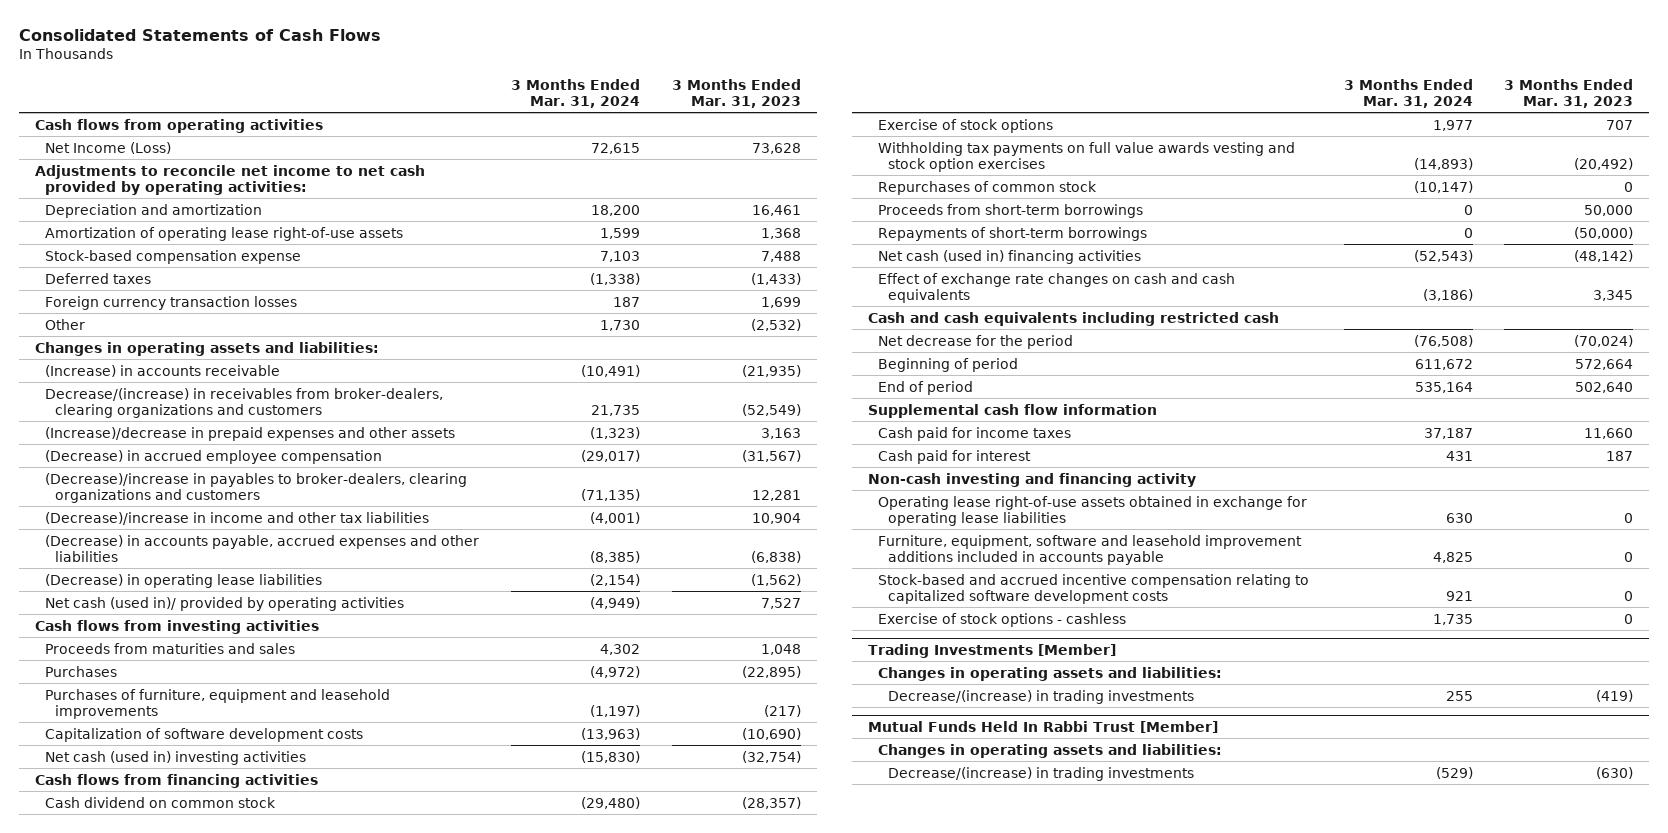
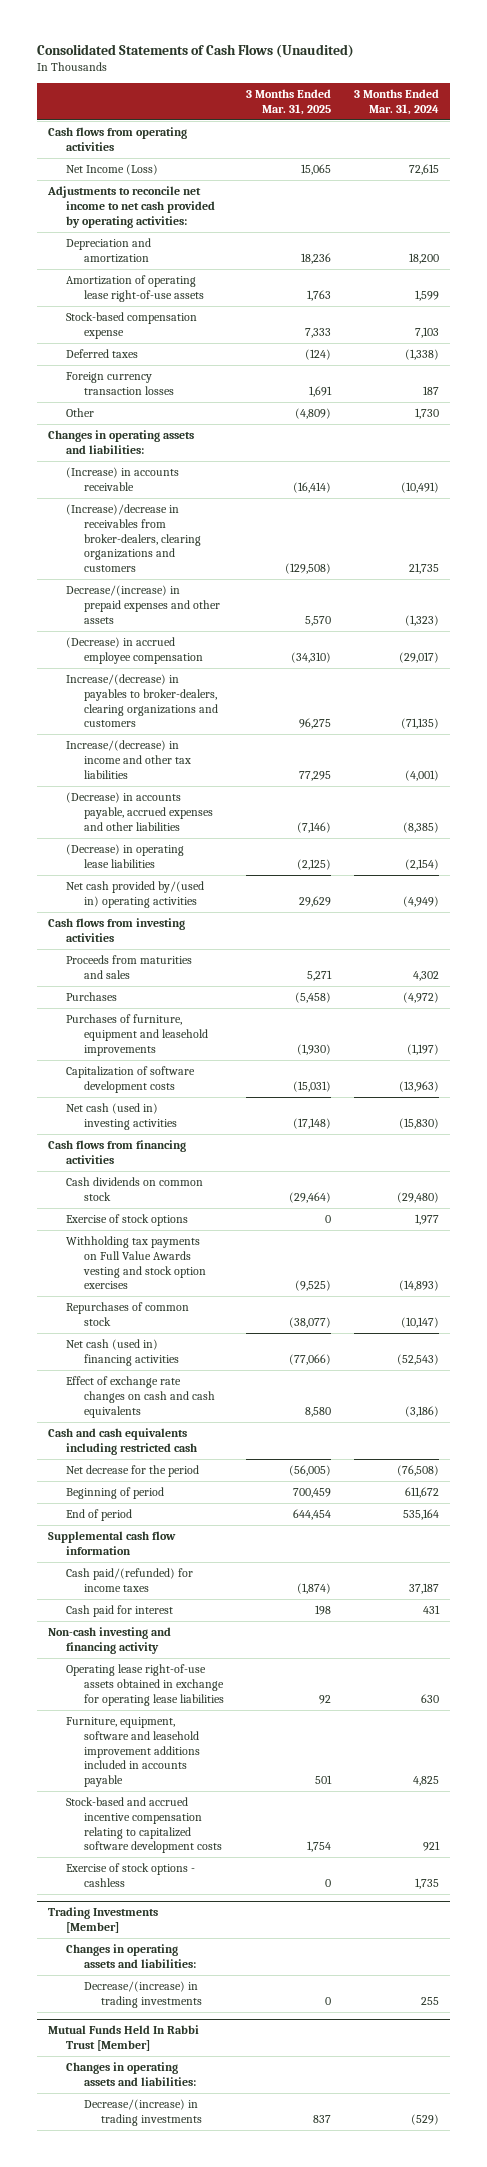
- Consolidated Statements of Cash Flows
+ Consolidated Statements of Cash Flows (Unaudited)
- | 3 Months Ended Mar. 31, 2024 | 3 Months Ended Mar. 31, 2023
+ | 3 Months Ended Mar. 31, 2025 | 3 Months Ended Mar. 31, 2024
- Decrease/(increase) in receivables from broker-dealers, clearing organizations and customers | 21,735 | (52,549)
- (Increase)/decrease in prepaid expenses and other assets | (1,323) | 3,163
+ (Increase)/decrease in receivables from broker-dealers, clearing organizations and customers | (129,508) | 21,735
+ Decrease/(increase) in prepaid expenses and other assets | 5,570 | (1,323)
- (Decrease)/increase in payables to broker-dealers, clearing organizations and customers | (71,135) | 12,281
- (Decrease)/increase in income and other tax liabilities | (4,001) | 10,904
+ Increase/(decrease) in payables to broker-dealers, clearing organizations and customers | 96,275 | (71,135)
+ Increase/(decrease) in income and other tax liabilities | 77,295 | (4,001)
- Net cash (used in)/ provided by operating activities | (4,949) | 7,527
+ Net cash provided by/(used in) operating activities | 29,629 | (4,949)
- Cash dividend on common stock | (29,480) | (28,357)
+ Cash dividends on common stock | (29,464) | (29,480)
- Withholding tax payments on full value awards vesting and stock option exercises | (14,893) | (20,492)
+ Withholding tax payments on Full Value Awards vesting and stock option exercises | (9,525) | (14,893)
- Proceeds from short-term borrowings | 0 | 50,000
- Repayments of short-term borrowings | 0 | (50,000)
- Cash paid for income taxes | 37,187 | 11,660
+ Cash paid/(refunded) for income taxes | (1,874) | 37,187

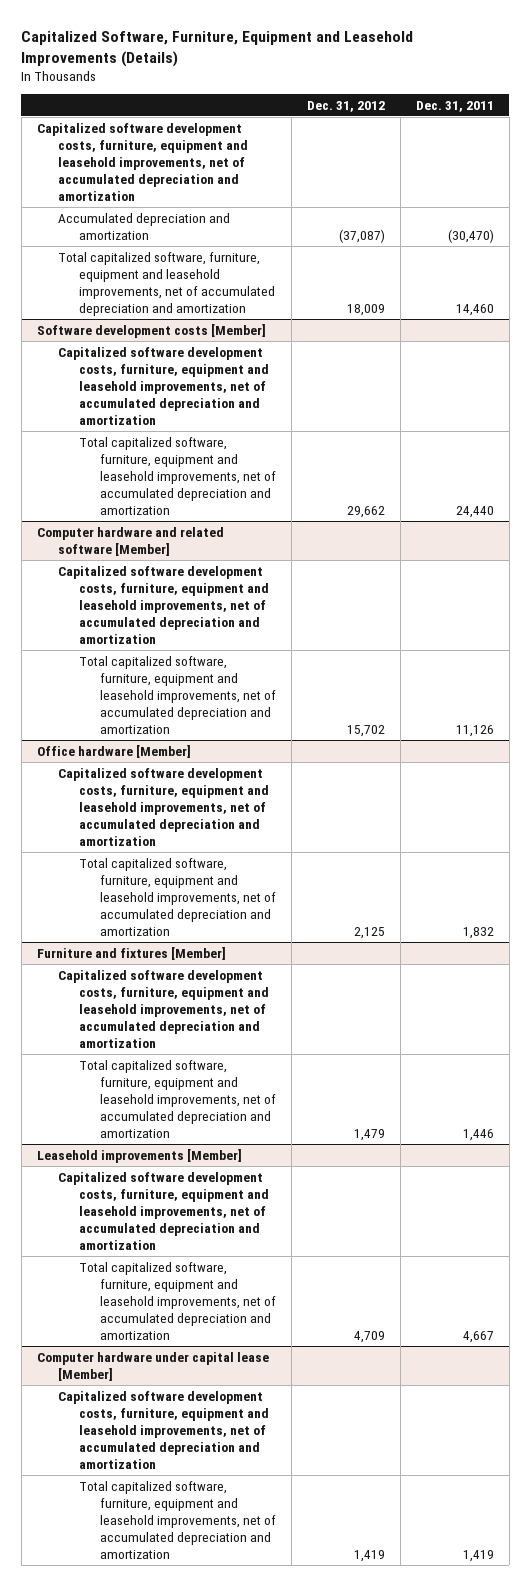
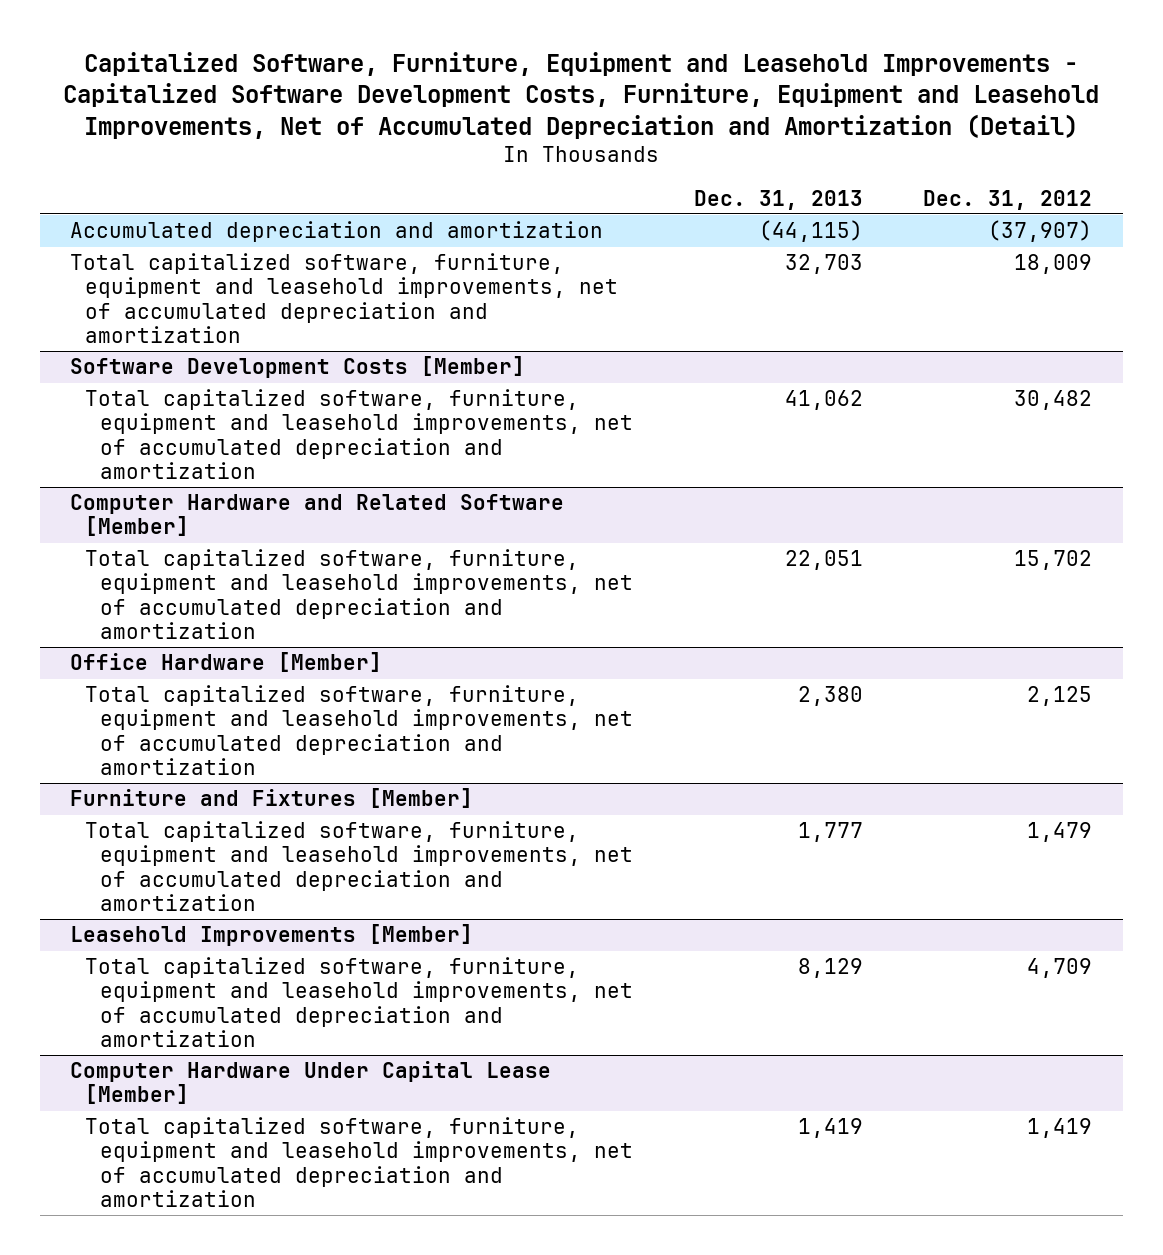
- Capitalized Software, Furniture, Equipment and Leasehold Improvements (Details)
+ Capitalized Software, Furniture, Equipment and Leasehold Improvements - Capitalized Software Development Costs, Furniture, Equipment and Leasehold Improvements, Net of Accumulated Depreciation and Amortization (Detail)
- | Dec. 31, 2012 | Dec. 31, 2011
+ | Dec. 31, 2013 | Dec. 31, 2012
- Capitalized software development costs, furniture, equipment and leasehold improvements, net of accumulated depreciation and amortization
- Accumulated depreciation and amortization | (37,087) | (30,470)
+ Accumulated depreciation and amortization | (44,115) | (37,907)
- Software development costs [Member]
- Capitalized software development costs, furniture, equipment and leasehold improvements, net of accumulated depreciation and amortization
- Total capitalized software, furniture, equipment and leasehold improvements, net of accumulated depreciation and amortization | 29,662 | 24,440
- Computer hardware and related software [Member]
- Capitalized software development costs, furniture, equipment and leasehold improvements, net of accumulated depreciation and amortization
+ Software Development Costs [Member]
+ Total capitalized software, furniture, equipment and leasehold improvements, net of accumulated depreciation and amortization | 41,062 | 30,482
+ Computer Hardware and Related Software [Member]
- Office hardware [Member]
- Capitalized software development costs, furniture, equipment and leasehold improvements, net of accumulated depreciation and amortization
+ Office Hardware [Member]
- Furniture and fixtures [Member]
- Capitalized software development costs, furniture, equipment and leasehold improvements, net of accumulated depreciation and amortization
+ Furniture and Fixtures [Member]
- Leasehold improvements [Member]
- Capitalized software development costs, furniture, equipment and leasehold improvements, net of accumulated depreciation and amortization
+ Leasehold Improvements [Member]
- Computer hardware under capital lease [Member]
- Capitalized software development costs, furniture, equipment and leasehold improvements, net of accumulated depreciation and amortization
+ Computer Hardware Under Capital Lease [Member]

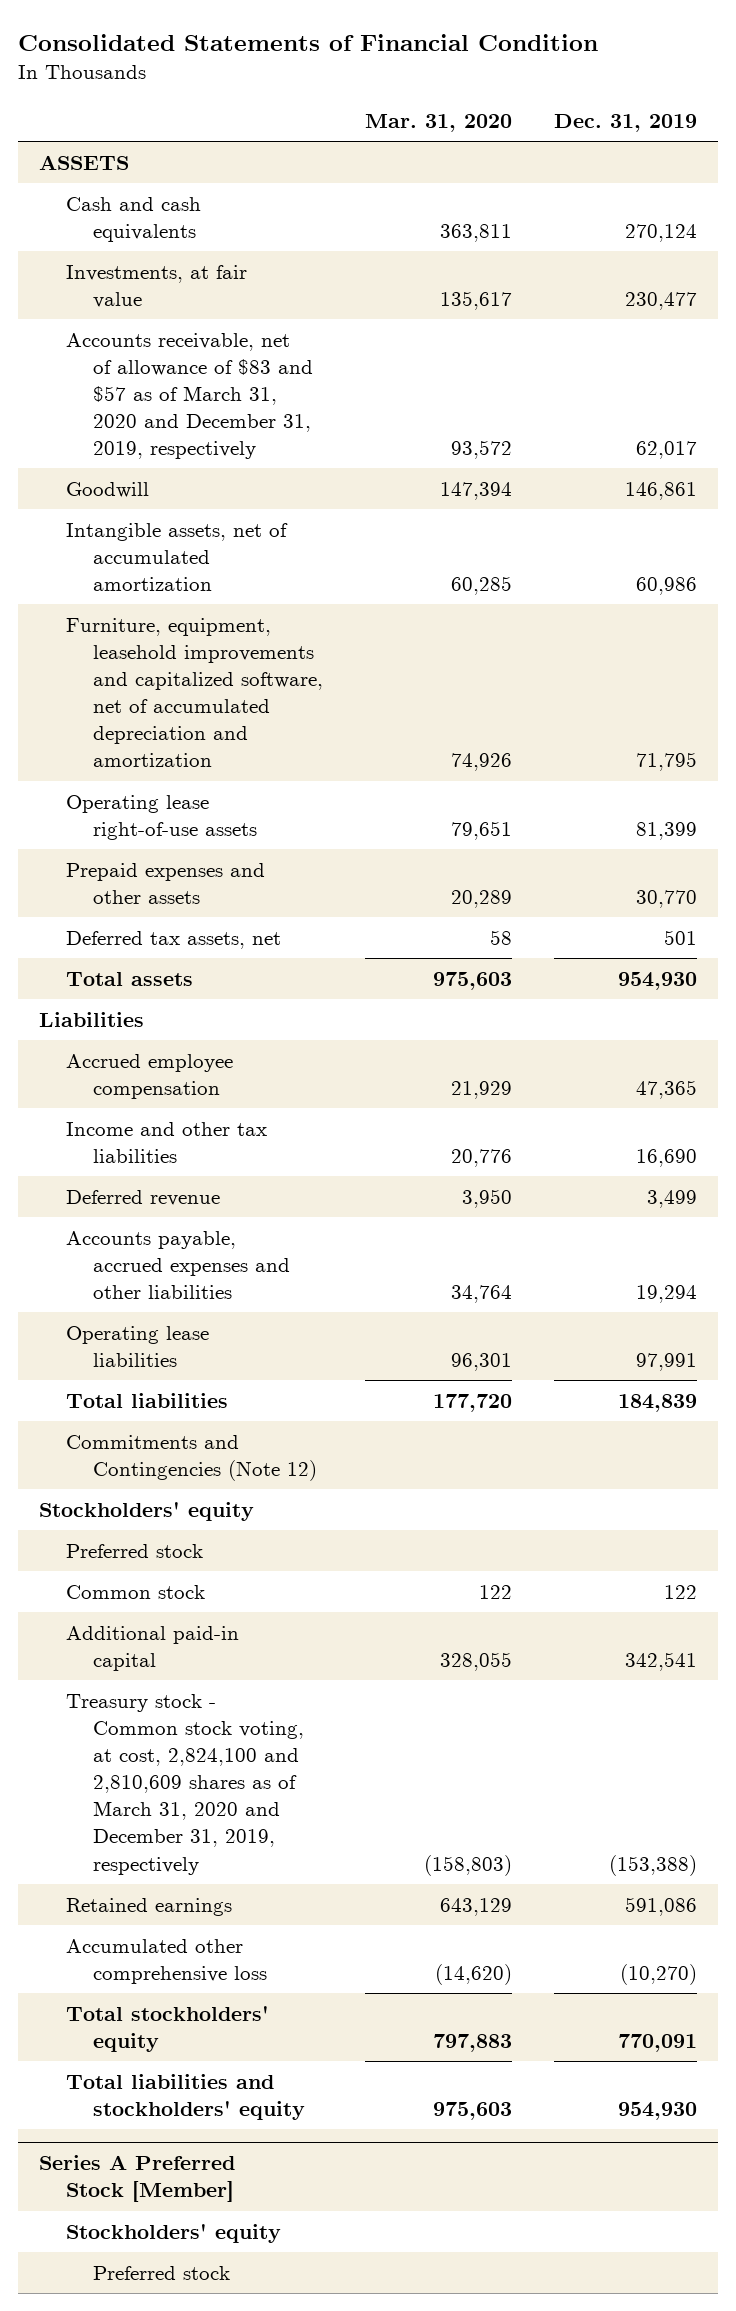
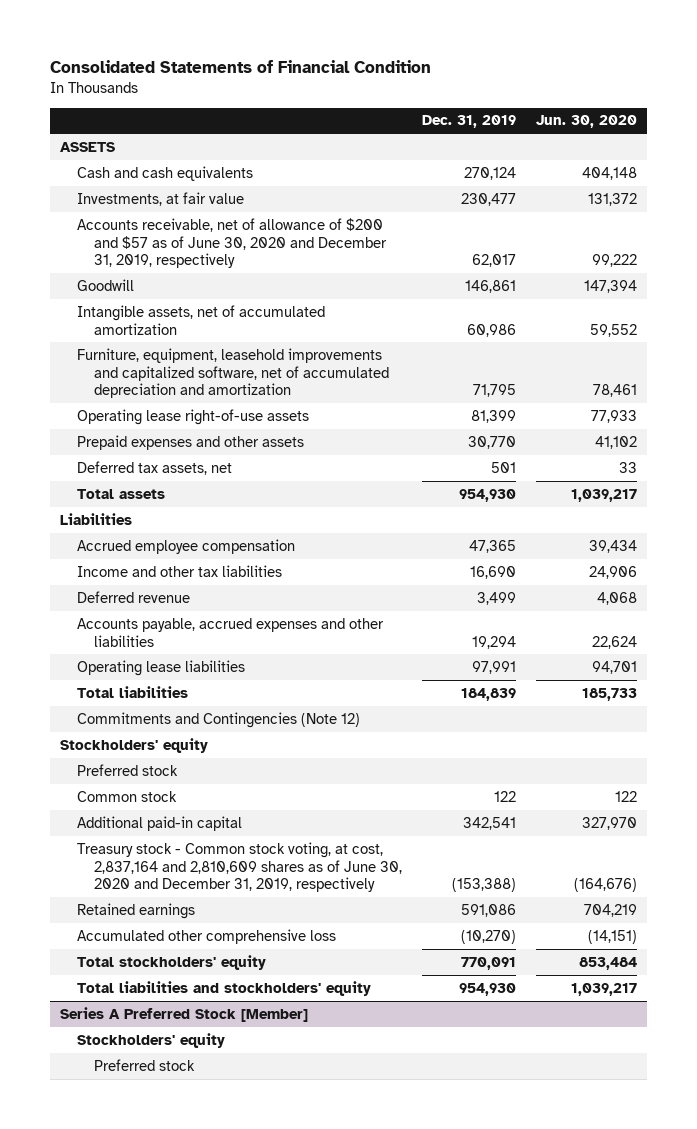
- | Mar. 31, 2020 | Dec. 31, 2019
+ | Dec. 31, 2019 | Jun. 30, 2020
- Accounts receivable, net of allowance of $83 and $57 as of March 31, 2020 and December 31, 2019, respectively | 93,572 | 62,017
+ Accounts receivable, net of allowance of $200 and $57 as of June 30, 2020 and December 31, 2019, respectively | 62,017 | 99,222
- Treasury stock - Common stock voting, at cost, 2,824,100 and 2,810,609 shares as of March 31, 2020 and December 31, 2019, respectively | (158,803) | (153,388)
+ Treasury stock - Common stock voting, at cost, 2,837,164 and 2,810,609 shares as of June 30, 2020 and December 31, 2019, respectively | (153,388) | (164,676)

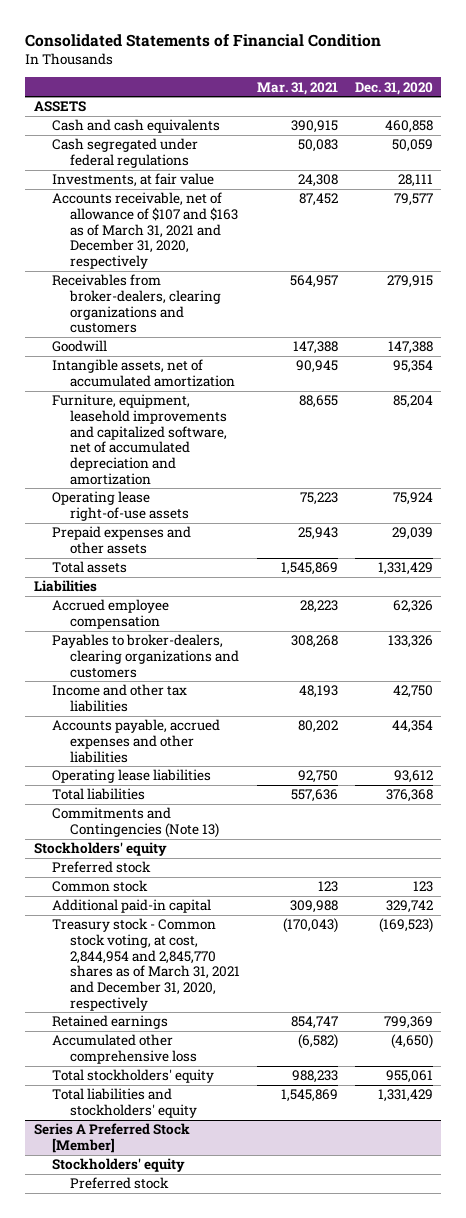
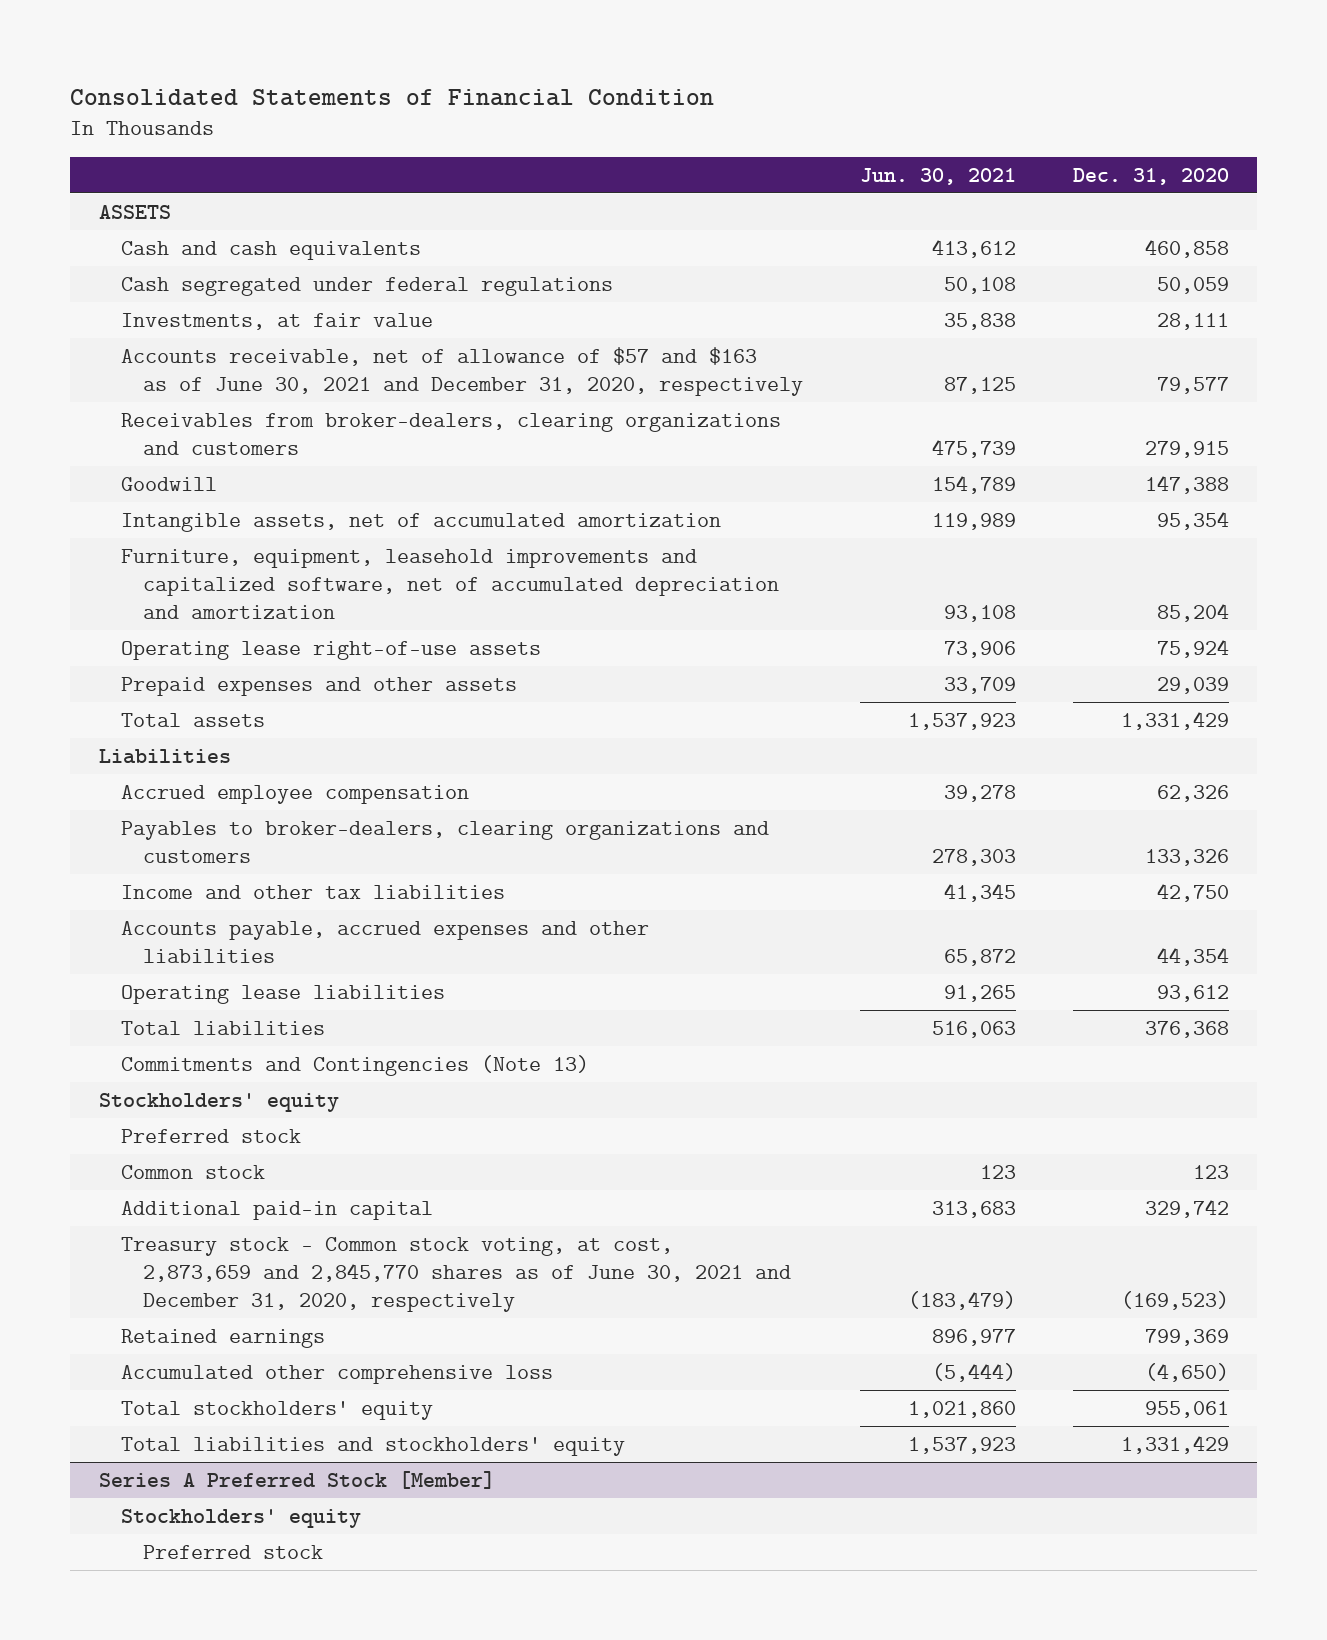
- | Mar. 31, 2021 | Dec. 31, 2020
+ | Jun. 30, 2021 | Dec. 31, 2020
- Accounts receivable, net of allowance of $107 and $163 as of March 31, 2021 and December 31, 2020, respectively | 87,452 | 79,577
+ Accounts receivable, net of allowance of $57 and $163 as of June 30, 2021 and December 31, 2020, respectively | 87,125 | 79,577
- Treasury stock - Common stock voting, at cost, 2,844,954 and 2,845,770 shares as of March 31, 2021 and December 31, 2020, respectively | (170,043) | (169,523)
+ Treasury stock - Common stock voting, at cost, 2,873,659 and 2,845,770 shares as of June 30, 2021 and December 31, 2020, respectively | (183,479) | (169,523)

